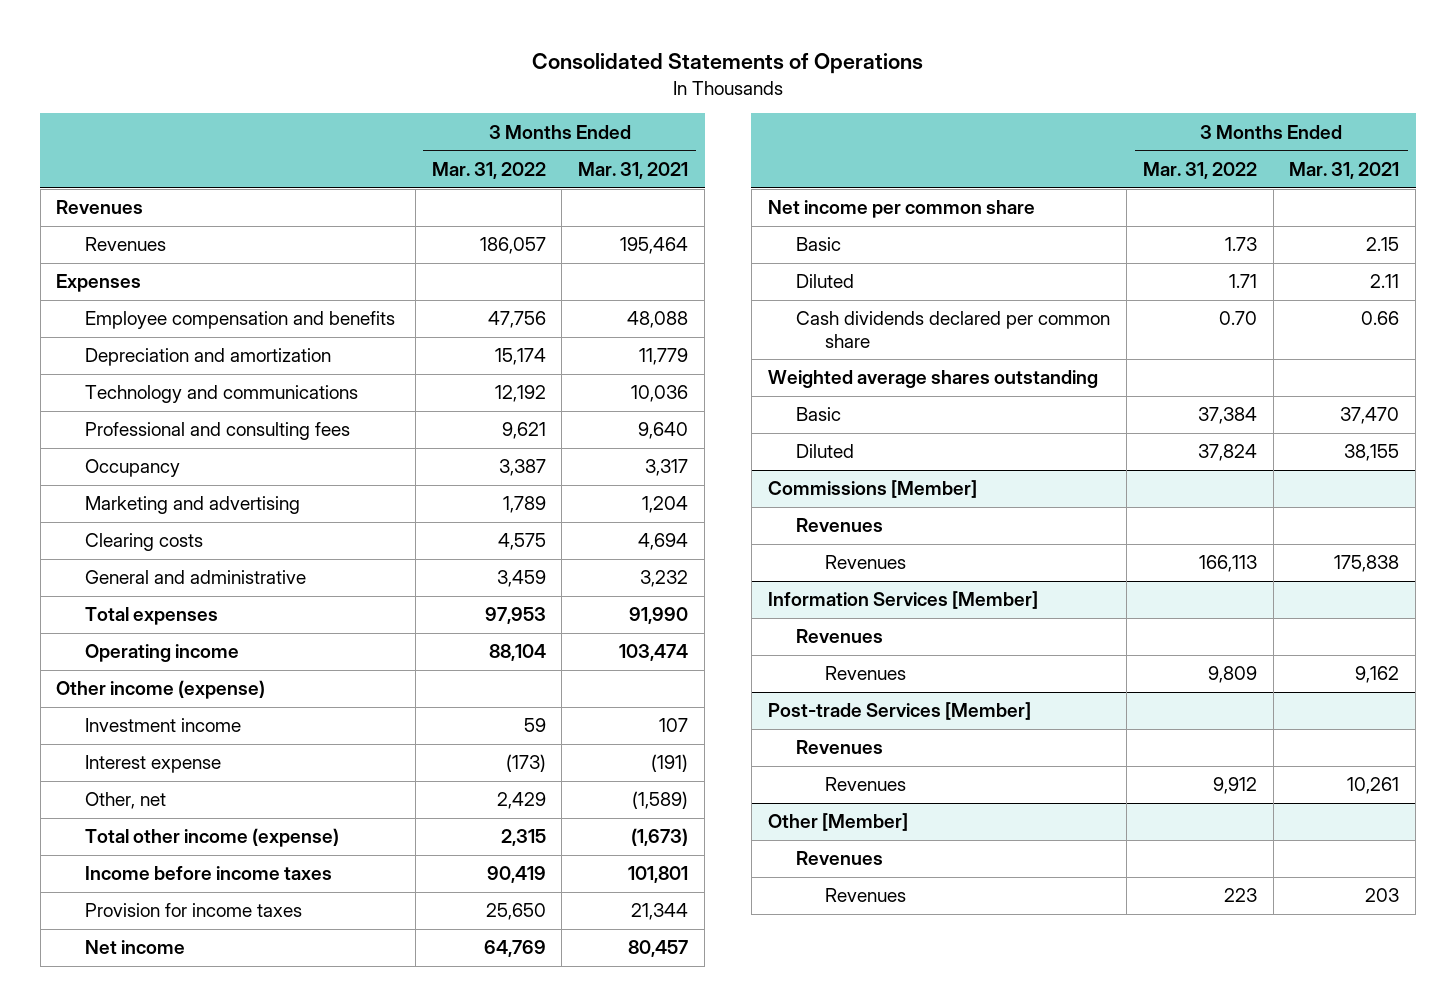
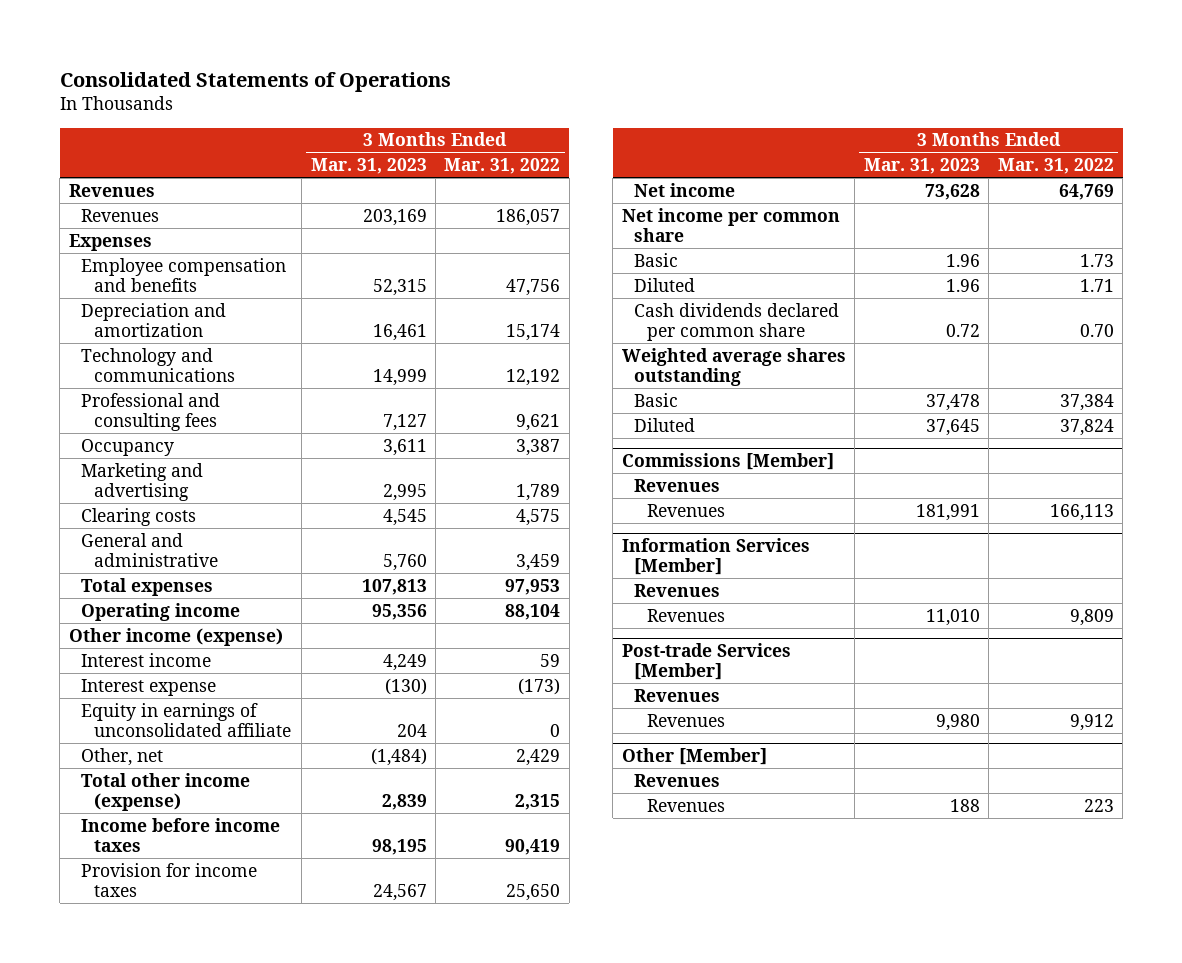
- | 3 Months Ended Mar. 31, 2022 | 3 Months Ended Mar. 31, 2021
+ | 3 Months Ended Mar. 31, 2023 | 3 Months Ended Mar. 31, 2022
- Investment income | 59 | 107
+ Interest income | 4,249 | 59
+ Equity in earnings of unconsolidated affiliate | 204 | 0

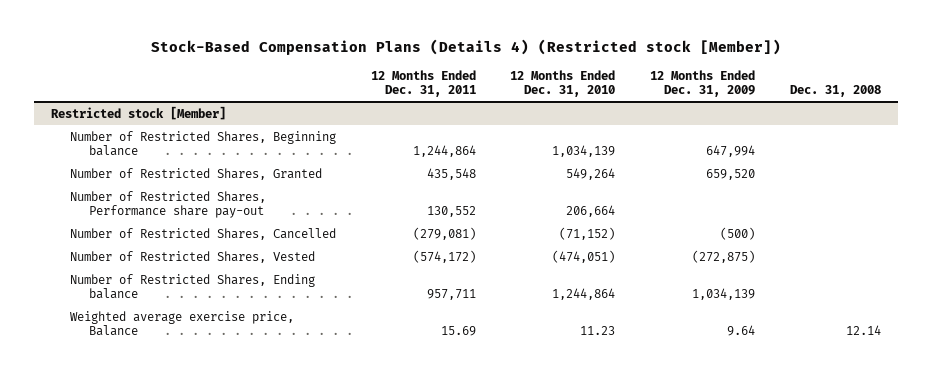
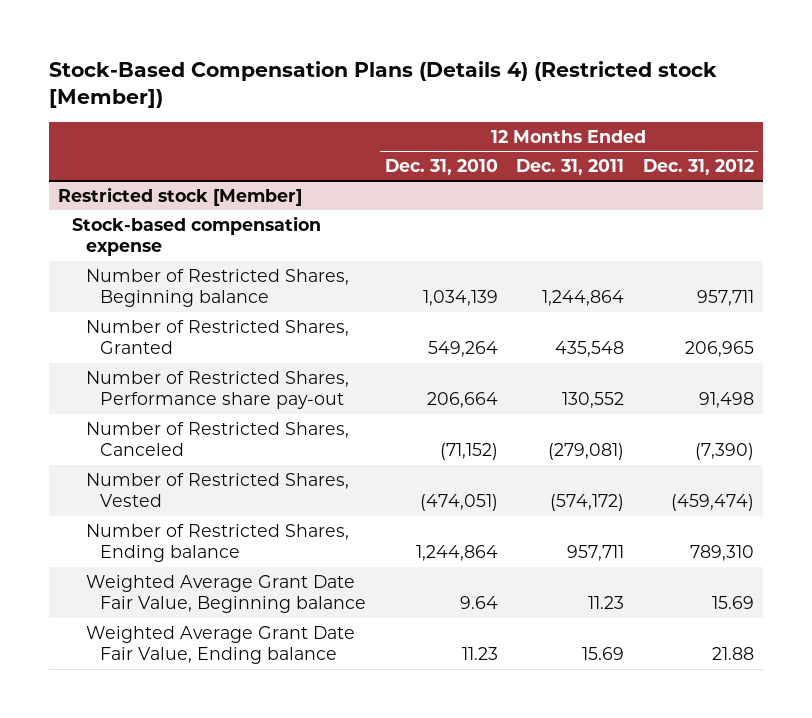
- | 12 Months Ended Dec. 31, 2011 | 12 Months Ended Dec. 31, 2010 | 12 Months Ended Dec. 31, 2009 | Dec. 31, 2008
+ | 12 Months Ended Dec. 31, 2010 | 12 Months Ended Dec. 31, 2011 | 12 Months Ended Dec. 31, 2012
@ Restricted stock [Member]
+ Stock-based compensation expense
- Number of Restricted Shares, Cancelled | (279,081) | (71,152) | (500) |
+ Number of Restricted Shares, Canceled | (71,152) | (279,081) | (7,390)
- Weighted average exercise price, Balance | 15.69 | 11.23 | 9.64 | 12.14
+ Weighted Average Grant Date Fair Value, Beginning balance | 9.64 | 11.23 | 15.69
+ Weighted Average Grant Date Fair Value, Ending balance | 11.23 | 15.69 | 21.88

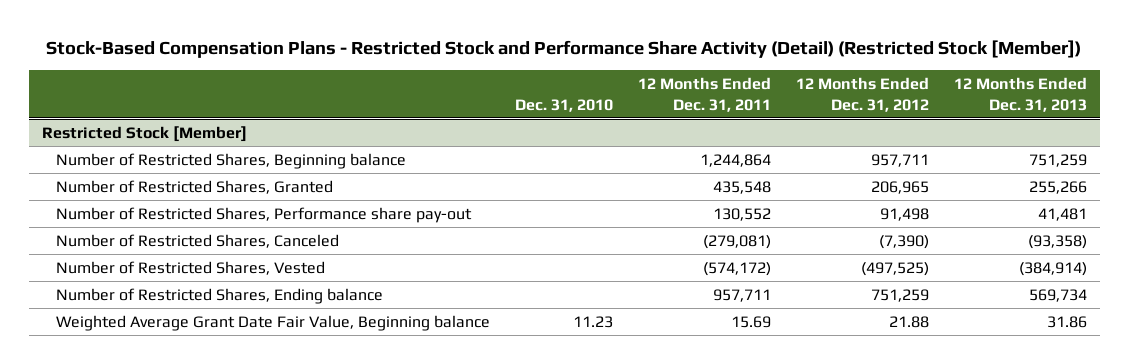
- Stock-Based Compensation Plans (Details 4) (Restricted stock [Member])
+ Stock-Based Compensation Plans - Restricted Stock and Performance Share Activity (Detail) (Restricted Stock [Member])
- | 12 Months Ended Dec. 31, 2010 | 12 Months Ended Dec. 31, 2011 | 12 Months Ended Dec. 31, 2012
+ | Dec. 31, 2010 | 12 Months Ended Dec. 31, 2011 | 12 Months Ended Dec. 31, 2012 | 12 Months Ended Dec. 31, 2013
- Restricted stock [Member]
- Stock-based compensation expense
+ Restricted Stock [Member]
- Number of Restricted Shares, Vested | (474,051) | (574,172) | (459,474)
- Number of Restricted Shares, Ending balance | 1,244,864 | 957,711 | 789,310
- Weighted Average Grant Date Fair Value, Beginning balance | 9.64 | 11.23 | 15.69
- Weighted Average Grant Date Fair Value, Ending balance | 11.23 | 15.69 | 21.88
+ Number of Restricted Shares, Vested | | (574,172) | (497,525) | (384,914)
+ Number of Restricted Shares, Ending balance | | 957,711 | 751,259 | 569,734
+ Weighted Average Grant Date Fair Value, Beginning balance | 11.23 | 15.69 | 21.88 | 31.86

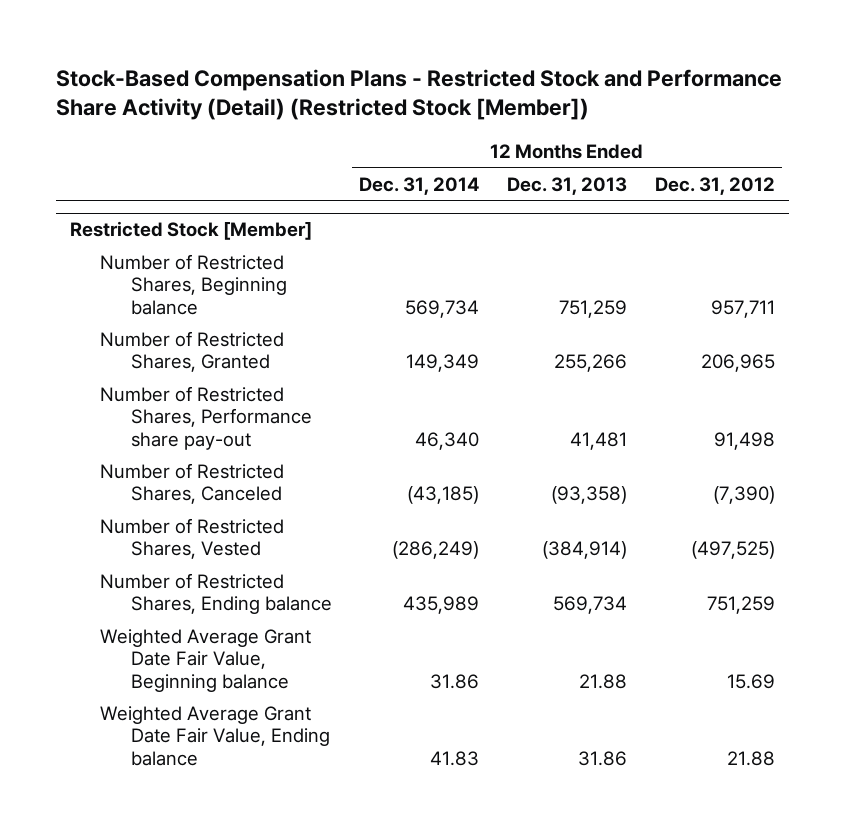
- | Dec. 31, 2010 | 12 Months Ended Dec. 31, 2011 | 12 Months Ended Dec. 31, 2012 | 12 Months Ended Dec. 31, 2013
+ | 12 Months Ended Dec. 31, 2014 | 12 Months Ended Dec. 31, 2013 | 12 Months Ended Dec. 31, 2012
@ Restricted Stock [Member]
- Weighted Average Grant Date Fair Value, Beginning balance | 11.23 | 15.69 | 21.88 | 31.86
+ Weighted Average Grant Date Fair Value, Beginning balance | 31.86 | 21.88 | 15.69
+ Weighted Average Grant Date Fair Value, Ending balance | 41.83 | 31.86 | 21.88

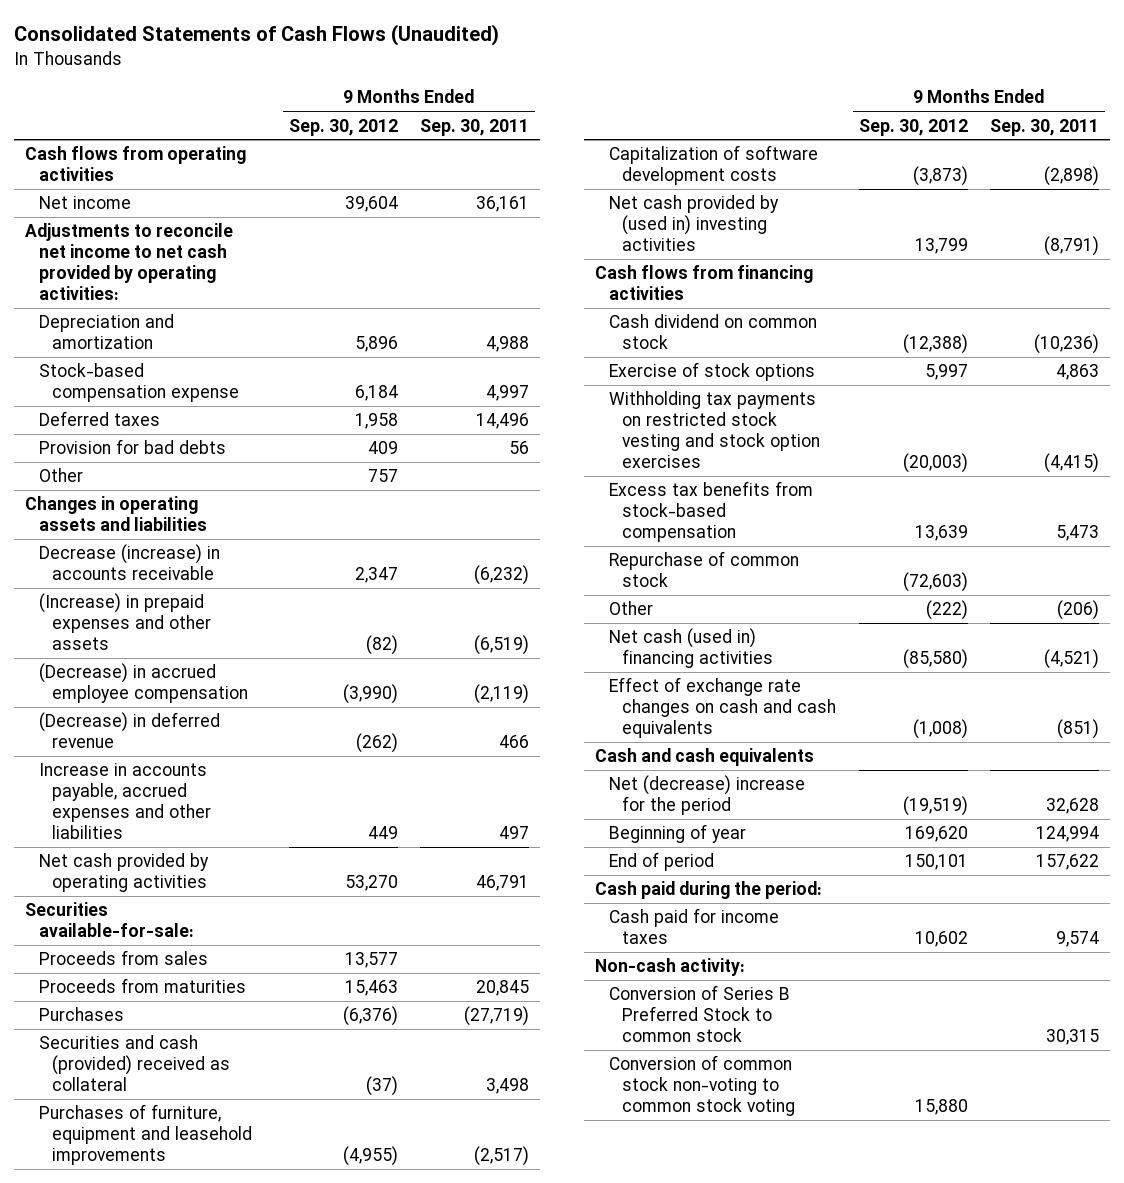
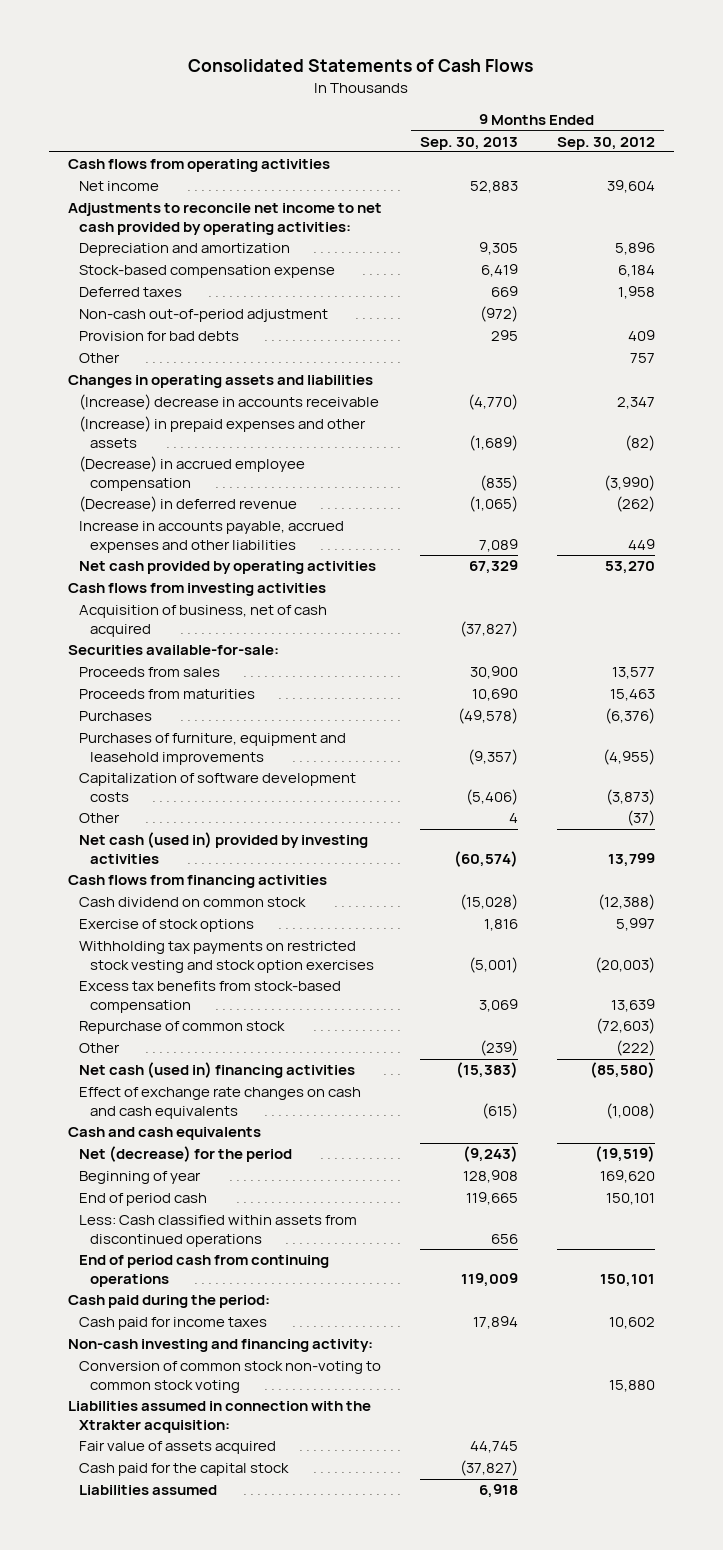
- Consolidated Statements of Cash Flows (Unaudited)
+ Consolidated Statements of Cash Flows
- | 9 Months Ended Sep. 30, 2012 | 9 Months Ended Sep. 30, 2011
+ | 9 Months Ended Sep. 30, 2013 | 9 Months Ended Sep. 30, 2012
+ Non-cash out-of-period adjustment | (972) |
- Decrease (increase) in accounts receivable | 2,347 | (6,232)
+ (Increase) decrease in accounts receivable | (4,770) | 2,347
+ Cash flows from investing activities
+ Acquisition of business, net of cash acquired | (37,827) |
- Securities and cash (provided) received as collateral | (37) | 3,498
- Net cash provided by (used in) investing activities | 13,799 | (8,791)
+ Other | 4 | (37)
+ Net cash (used in) provided by investing activities | (60,574) | 13,799
- Net (decrease) increase for the period | (19,519) | 32,628
+ Net (decrease) for the period | (9,243) | (19,519)
- End of period | 150,101 | 157,622
+ End of period cash | 119,665 | 150,101
+ Less: Cash classified within assets from discontinued operations | 656 |
+ End of period cash from continuing operations | 119,009 | 150,101
- Non-cash activity:
- Conversion of Series B Preferred Stock to common stock | | 30,315
+ Non-cash investing and financing activity:
+ Liabilities assumed in connection with the Xtrakter acquisition:
+ Fair value of assets acquired | 44,745 |
+ Cash paid for the capital stock | (37,827) |
+ Liabilities assumed | 6,918 |

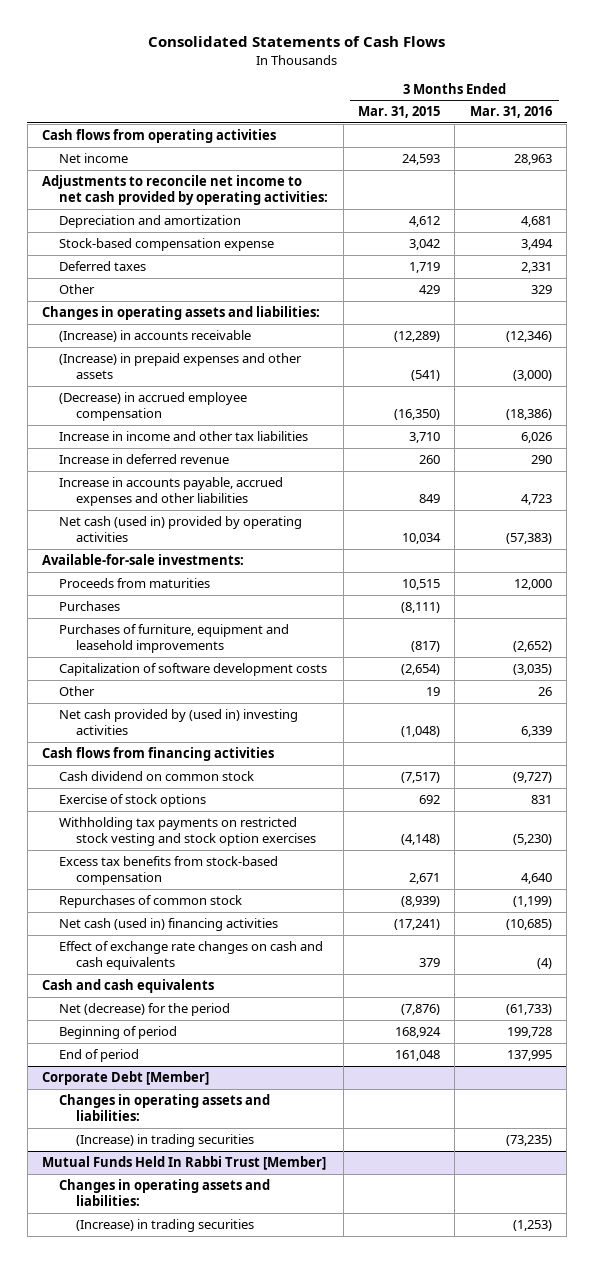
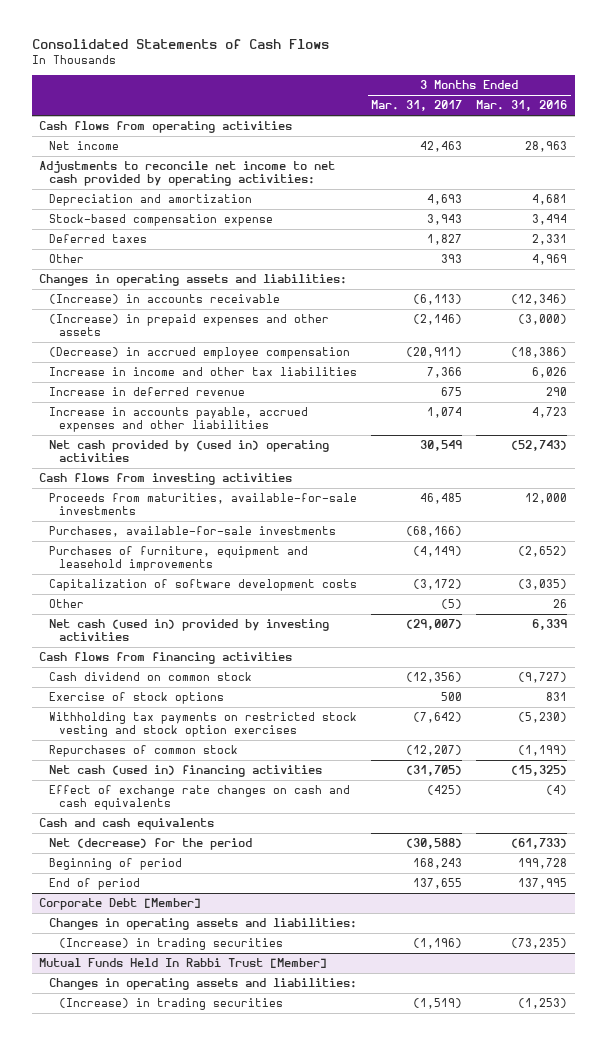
- | 3 Months Ended Mar. 31, 2015 | 3 Months Ended Mar. 31, 2016
+ | 3 Months Ended Mar. 31, 2017 | 3 Months Ended Mar. 31, 2016
- Other | 429 | 329
+ Other | 393 | 4,969
- Net cash (used in) provided by operating activities | 10,034 | (57,383)
- Available-for-sale investments:
- Proceeds from maturities | 10,515 | 12,000
- Purchases | (8,111) |
+ Net cash provided by (used in) operating activities | 30,549 | (52,743)
+ Cash flows from investing activities
+ Proceeds from maturities, available-for-sale investments | 46,485 | 12,000
+ Purchases, available-for-sale investments | (68,166) |
- Net cash provided by (used in) investing activities | (1,048) | 6,339
+ Net cash (used in) provided by investing activities | (29,007) | 6,339
- Excess tax benefits from stock-based compensation | 2,671 | 4,640
- Net cash (used in) financing activities | (17,241) | (10,685)
+ Net cash (used in) financing activities | (31,705) | (15,325)

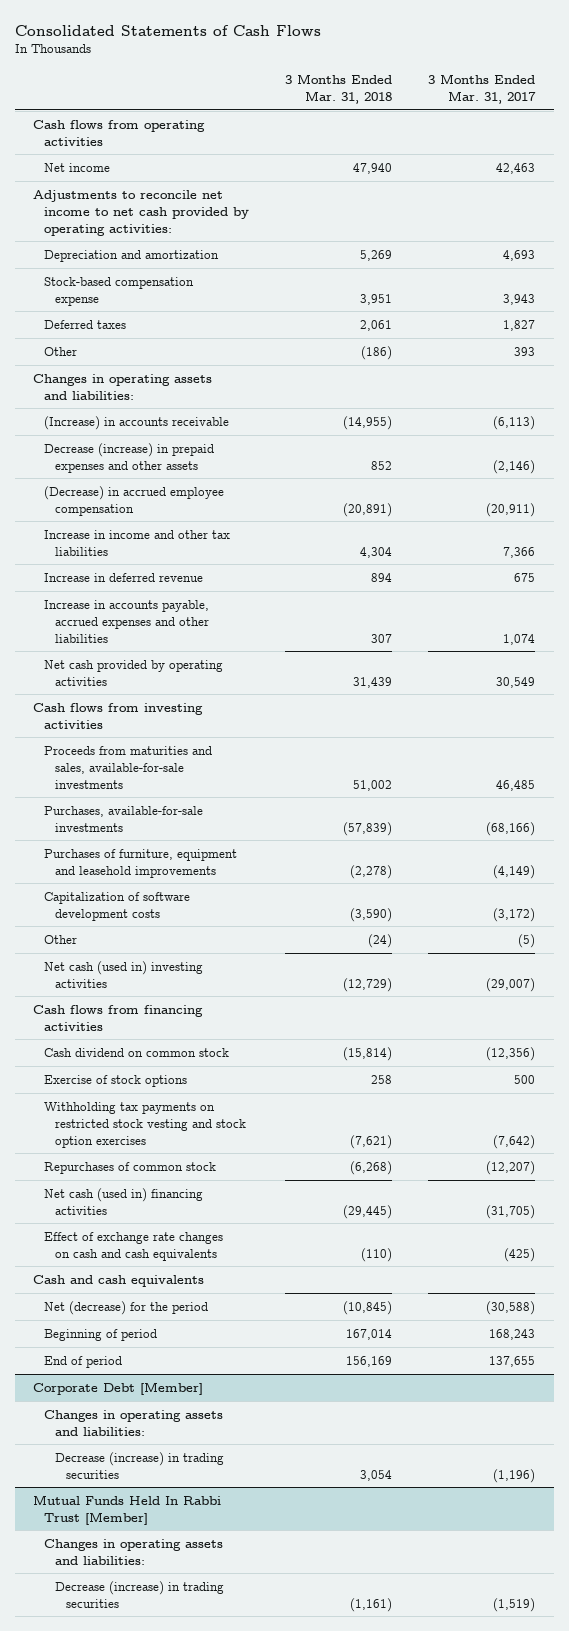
- | 3 Months Ended Mar. 31, 2017 | 3 Months Ended Mar. 31, 2016
+ | 3 Months Ended Mar. 31, 2018 | 3 Months Ended Mar. 31, 2017
- (Increase) in prepaid expenses and other assets | (2,146) | (3,000)
+ Decrease (increase) in prepaid expenses and other assets | 852 | (2,146)
- Net cash provided by (used in) operating activities | 30,549 | (52,743)
+ Net cash provided by operating activities | 31,439 | 30,549
- Proceeds from maturities, available-for-sale investments | 46,485 | 12,000
+ Proceeds from maturities and sales, available-for-sale investments | 51,002 | 46,485
- Net cash (used in) provided by investing activities | (29,007) | 6,339
+ Net cash (used in) investing activities | (12,729) | (29,007)
@ Corporate Debt [Member]
- (Increase) in trading securities | (1,196) | (73,235)
+ Decrease (increase) in trading securities | 3,054 | (1,196)
@ Mutual Funds Held In Rabbi Trust [Member]
- (Increase) in trading securities | (1,519) | (1,253)
+ Decrease (increase) in trading securities | (1,161) | (1,519)

